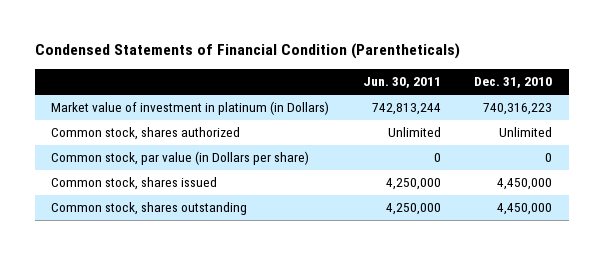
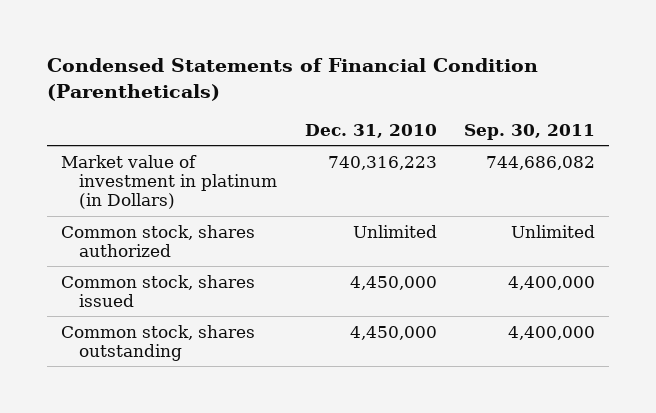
- | Jun. 30, 2011 | Dec. 31, 2010
+ | Dec. 31, 2010 | Sep. 30, 2011
- Common stock, par value (in Dollars per share) | 0 | 0

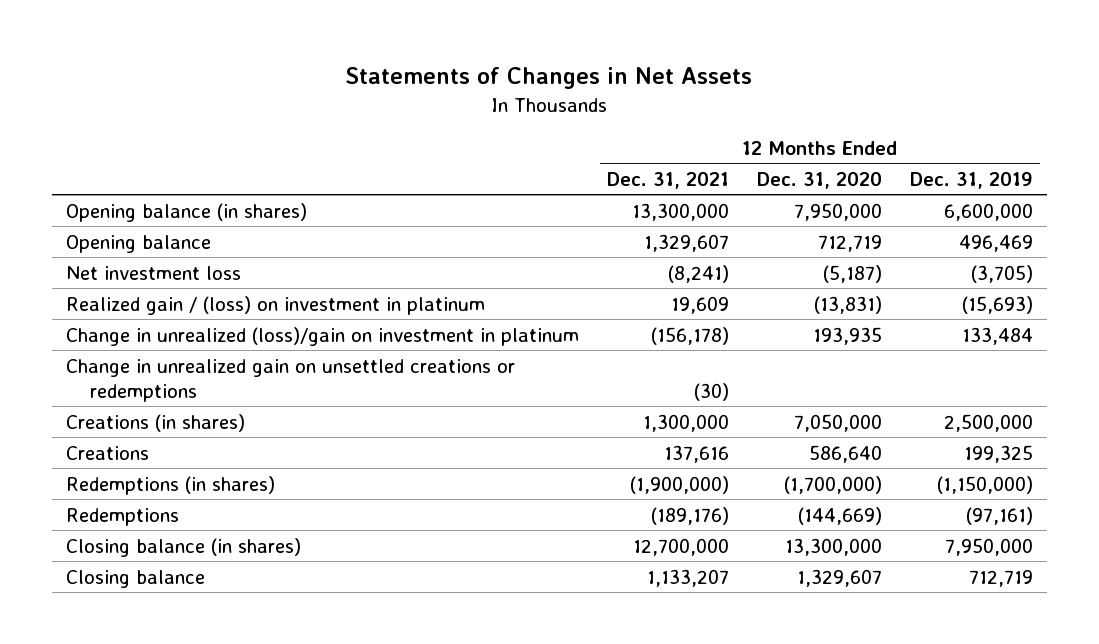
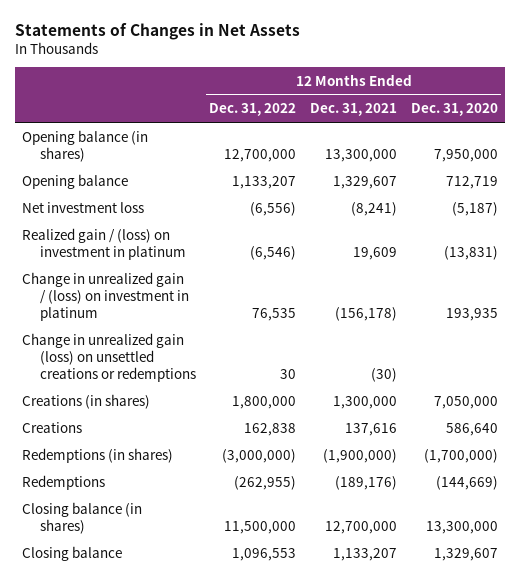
- | 12 Months Ended Dec. 31, 2021 | 12 Months Ended Dec. 31, 2020 | 12 Months Ended Dec. 31, 2019
+ | 12 Months Ended Dec. 31, 2022 | 12 Months Ended Dec. 31, 2021 | 12 Months Ended Dec. 31, 2020
- Change in unrealized (loss)/gain on investment in platinum | (156,178) | 193,935 | 133,484
- Change in unrealized gain on unsettled creations or redemptions | (30) | |
+ Change in unrealized gain / (loss) on investment in platinum | 76,535 | (156,178) | 193,935
+ Change in unrealized gain (loss) on unsettled creations or redemptions | 30 | (30) |

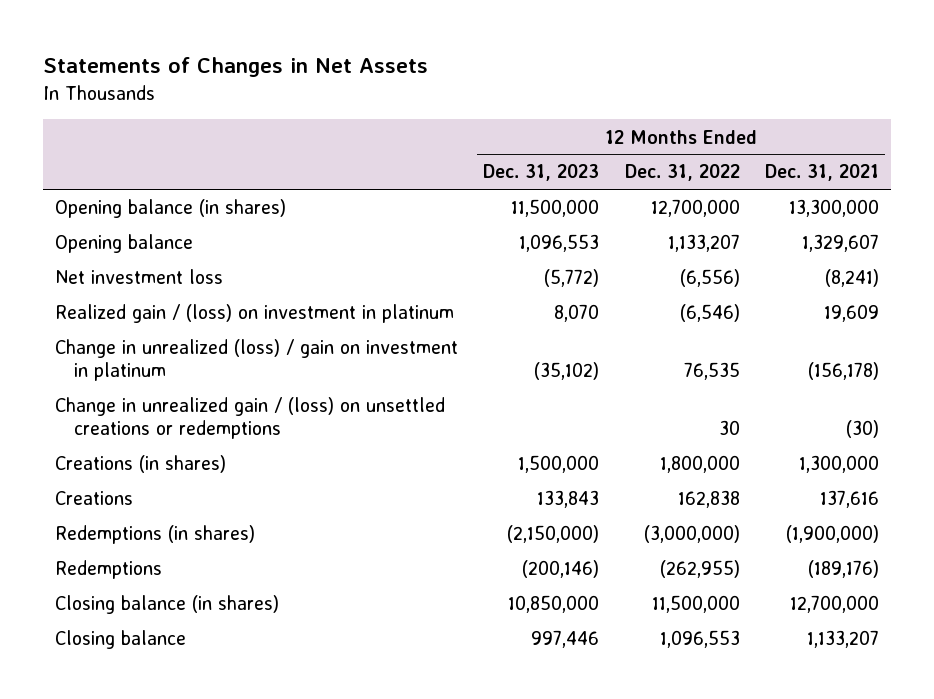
- | 12 Months Ended Dec. 31, 2022 | 12 Months Ended Dec. 31, 2021 | 12 Months Ended Dec. 31, 2020
+ | 12 Months Ended Dec. 31, 2023 | 12 Months Ended Dec. 31, 2022 | 12 Months Ended Dec. 31, 2021
- Change in unrealized gain / (loss) on investment in platinum | 76,535 | (156,178) | 193,935
- Change in unrealized gain (loss) on unsettled creations or redemptions | 30 | (30) |
+ Change in unrealized (loss) / gain on investment in platinum | (35,102) | 76,535 | (156,178)
+ Change in unrealized gain / (loss) on unsettled creations or redemptions | | 30 | (30)

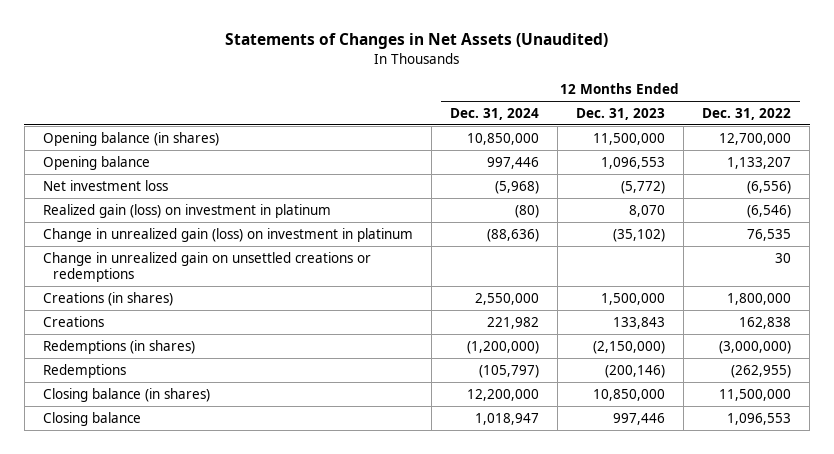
- Statements of Changes in Net Assets
+ Statements of Changes in Net Assets (Unaudited)
- | 12 Months Ended Dec. 31, 2023 | 12 Months Ended Dec. 31, 2022 | 12 Months Ended Dec. 31, 2021
+ | 12 Months Ended Dec. 31, 2024 | 12 Months Ended Dec. 31, 2023 | 12 Months Ended Dec. 31, 2022
- Realized gain / (loss) on investment in platinum | 8,070 | (6,546) | 19,609
- Change in unrealized (loss) / gain on investment in platinum | (35,102) | 76,535 | (156,178)
- Change in unrealized gain / (loss) on unsettled creations or redemptions | | 30 | (30)
+ Realized gain (loss) on investment in platinum | (80) | 8,070 | (6,546)
+ Change in unrealized gain (loss) on investment in platinum | (88,636) | (35,102) | 76,535
+ Change in unrealized gain on unsettled creations or redemptions | | | 30

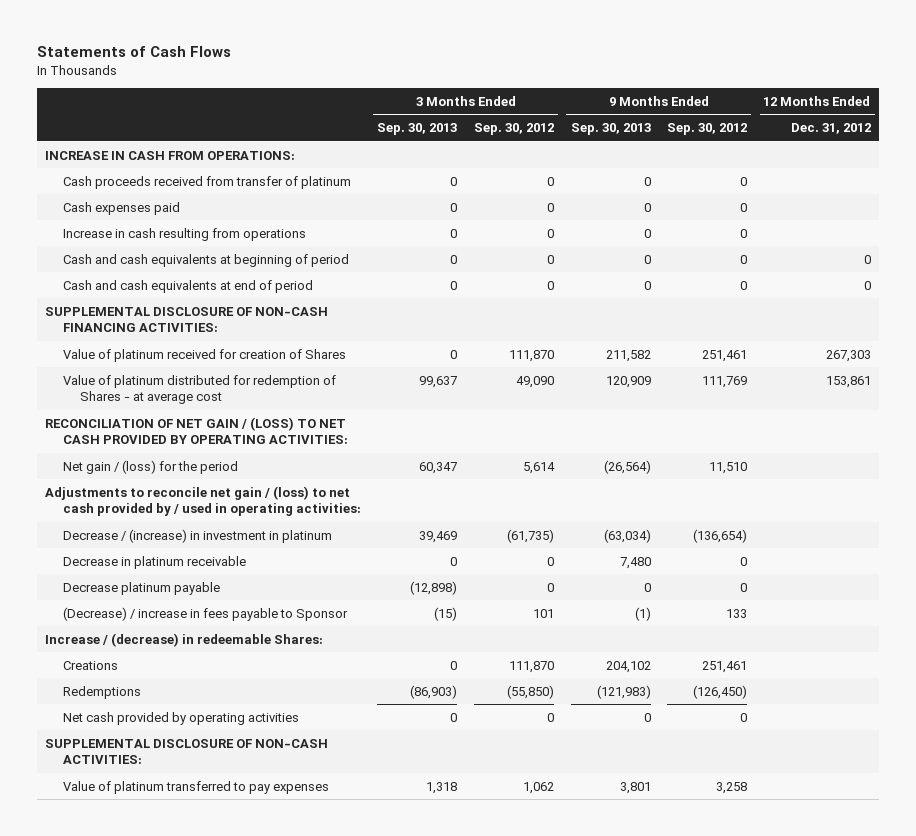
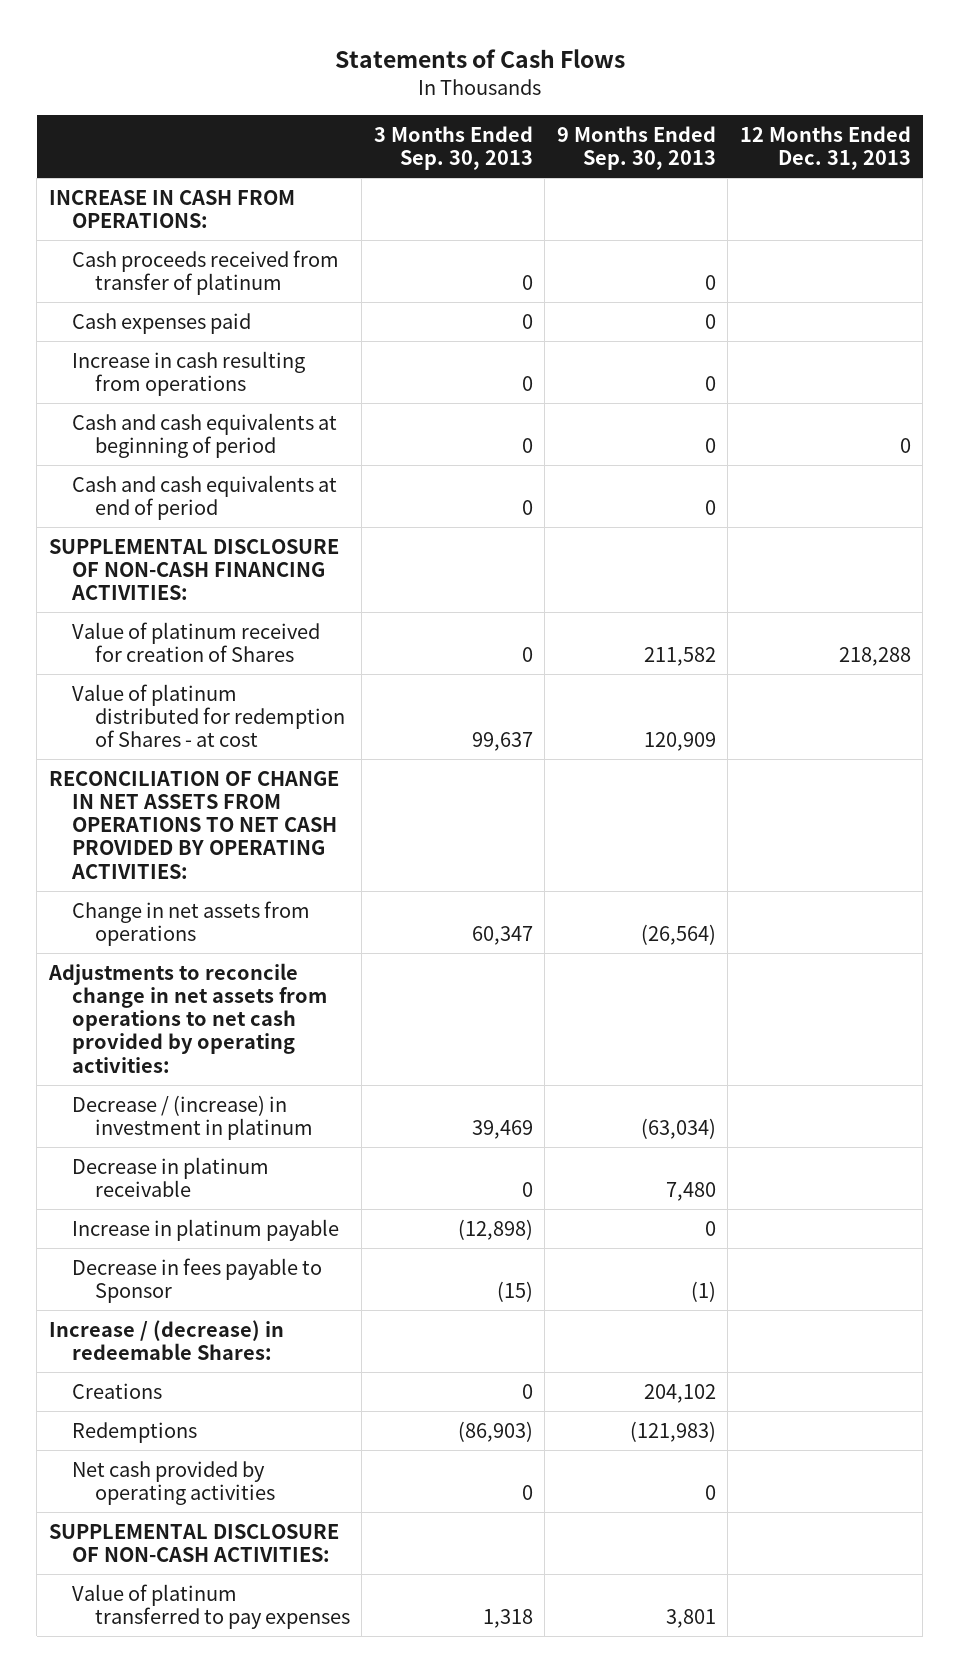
- | 3 Months Ended Sep. 30, 2013 | 3 Months Ended Sep. 30, 2012 | 9 Months Ended Sep. 30, 2013 | 9 Months Ended Sep. 30, 2012 | 12 Months Ended Dec. 31, 2012
+ | 3 Months Ended Sep. 30, 2013 | 9 Months Ended Sep. 30, 2013 | 12 Months Ended Dec. 31, 2013
- Value of platinum distributed for redemption of Shares - at average cost | 99,637 | 49,090 | 120,909 | 111,769 | 153,861
- RECONCILIATION OF NET GAIN / (LOSS) TO NET CASH PROVIDED BY OPERATING ACTIVITIES:
- Net gain / (loss) for the period | 60,347 | 5,614 | (26,564) | 11,510 |
- Adjustments to reconcile net gain / (loss) to net cash provided by / used in operating activities:
+ Value of platinum distributed for redemption of Shares - at cost | 99,637 | 120,909 |
+ RECONCILIATION OF CHANGE IN NET ASSETS FROM OPERATIONS TO NET CASH PROVIDED BY OPERATING ACTIVITIES:
+ Change in net assets from operations | 60,347 | (26,564) |
+ Adjustments to reconcile change in net assets from operations to net cash provided by operating activities:
- Decrease platinum payable | (12,898) | 0 | 0 | 0 |
- (Decrease) / increase in fees payable to Sponsor | (15) | 101 | (1) | 133 |
+ Increase in platinum payable | (12,898) | 0 |
+ Decrease in fees payable to Sponsor | (15) | (1) |

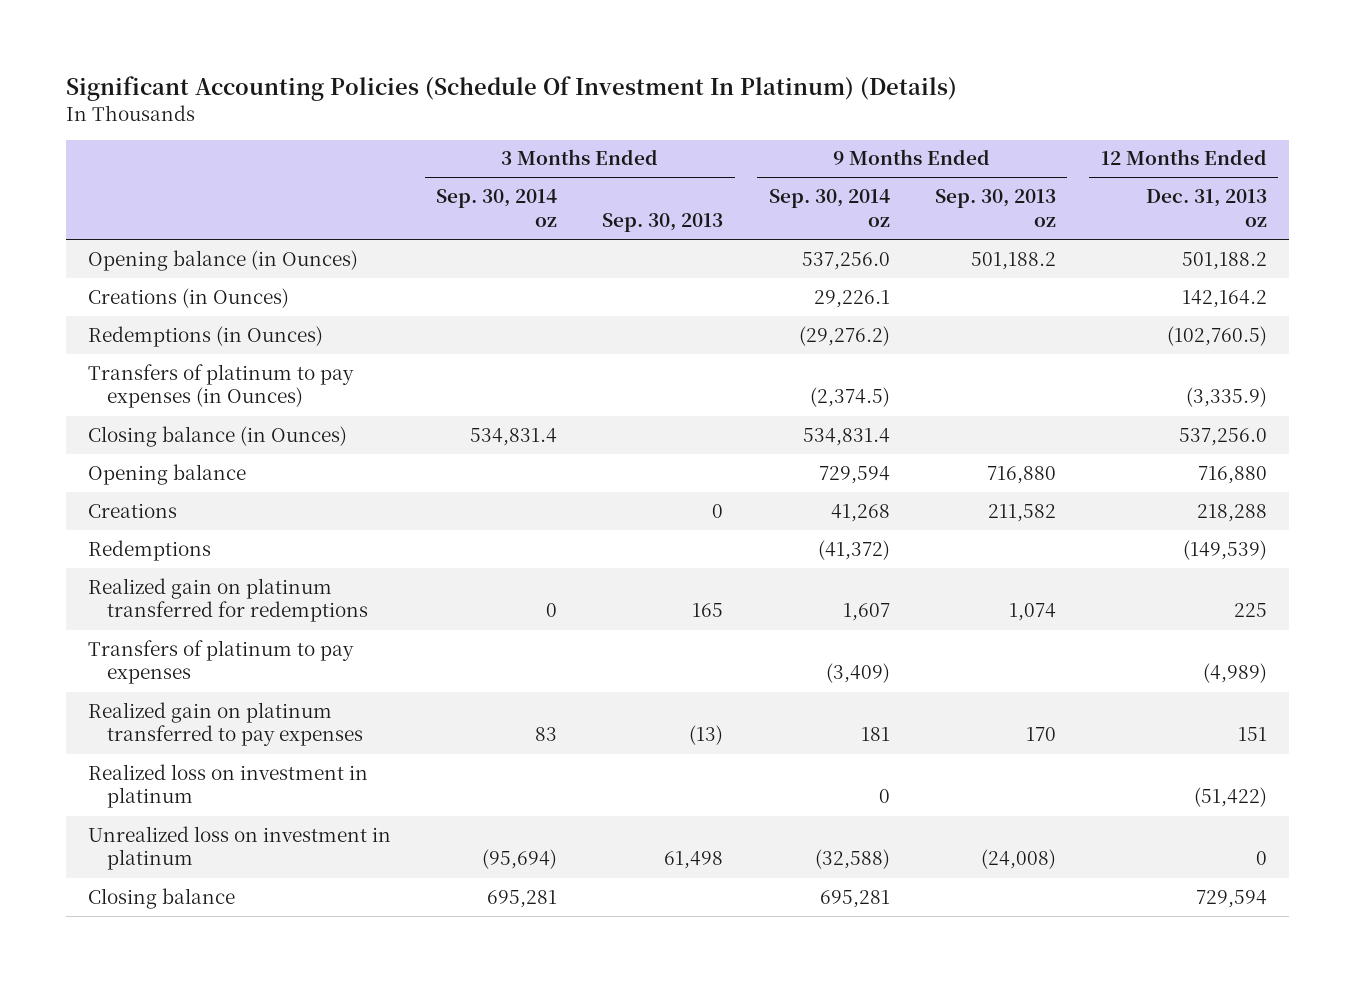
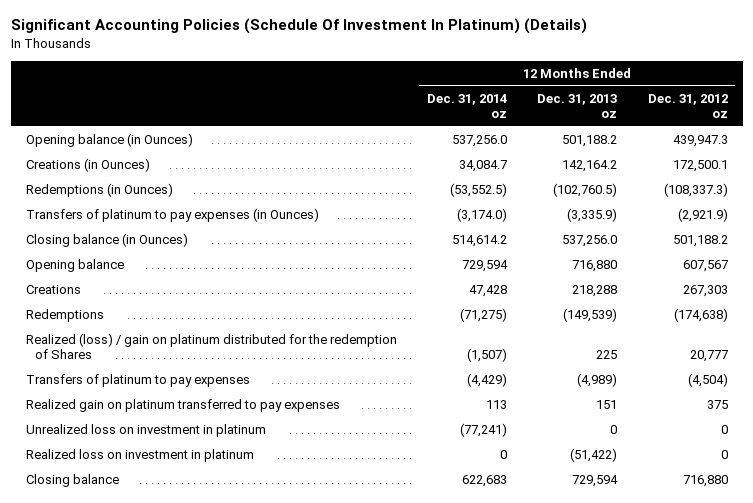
- | 3 Months Ended Sep. 30, 2014 oz | 3 Months Ended Sep. 30, 2013 | 9 Months Ended Sep. 30, 2014 oz | 9 Months Ended Sep. 30, 2013 oz | 12 Months Ended Dec. 31, 2013 oz
+ | 12 Months Ended Dec. 31, 2014 oz | 12 Months Ended Dec. 31, 2013 oz | 12 Months Ended Dec. 31, 2012 oz
- Realized gain on platinum transferred for redemptions | 0 | 165 | 1,607 | 1,074 | 225
+ Realized (loss) / gain on platinum distributed for the redemption of Shares | (1,507) | 225 | 20,777
moved down: Realized loss on investment in platinum | 0 | (51,422) | 0

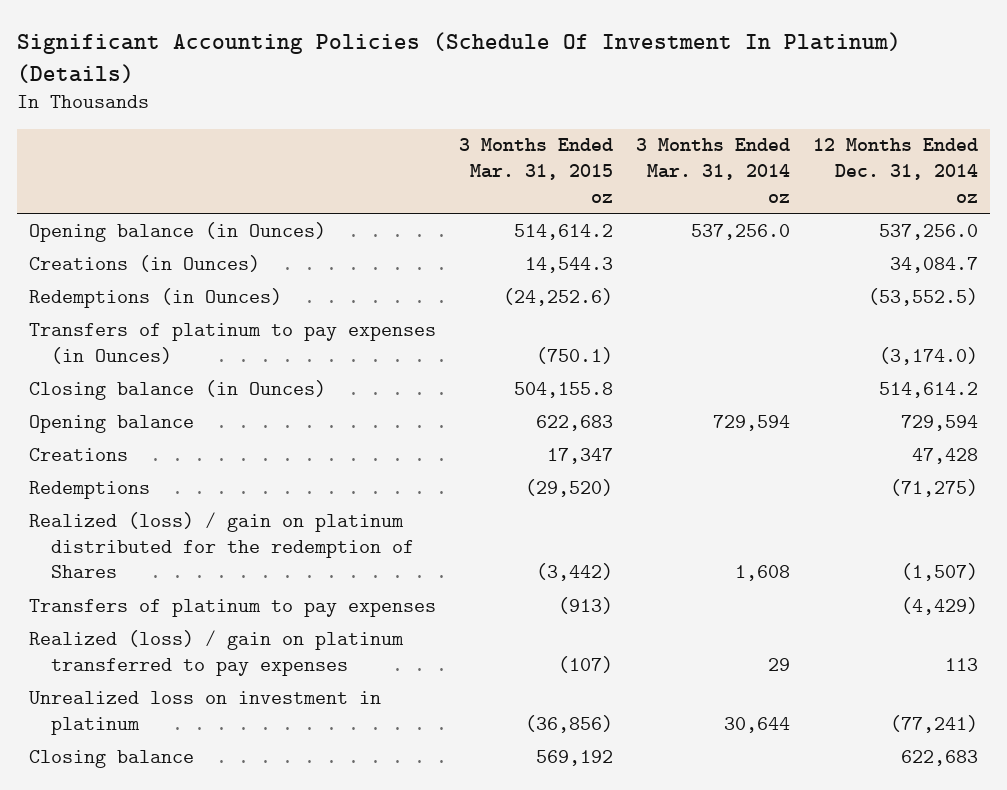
- | 12 Months Ended Dec. 31, 2014 oz | 12 Months Ended Dec. 31, 2013 oz | 12 Months Ended Dec. 31, 2012 oz
+ | 3 Months Ended Mar. 31, 2015 oz | 3 Months Ended Mar. 31, 2014 oz | 12 Months Ended Dec. 31, 2014 oz
- Realized gain on platinum transferred to pay expenses | 113 | 151 | 375
+ Realized (loss) / gain on platinum transferred to pay expenses | (107) | 29 | 113
- Realized loss on investment in platinum | 0 | (51,422) | 0

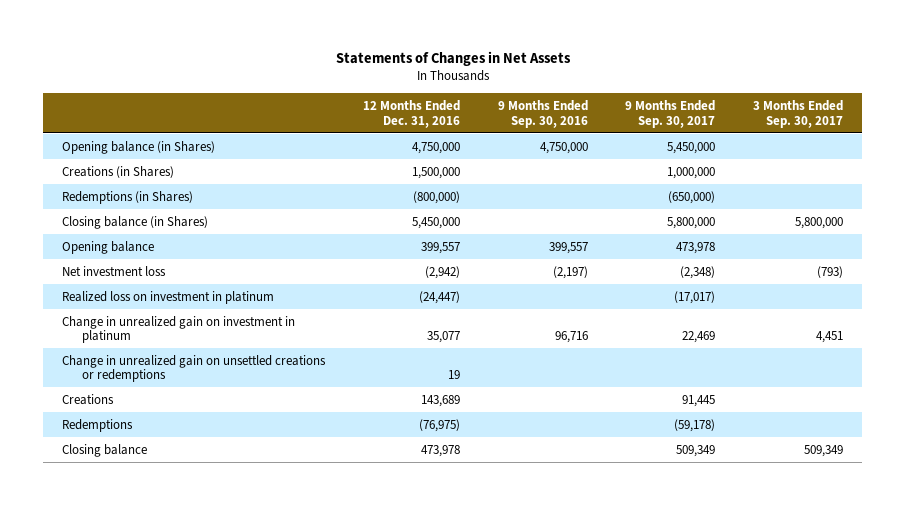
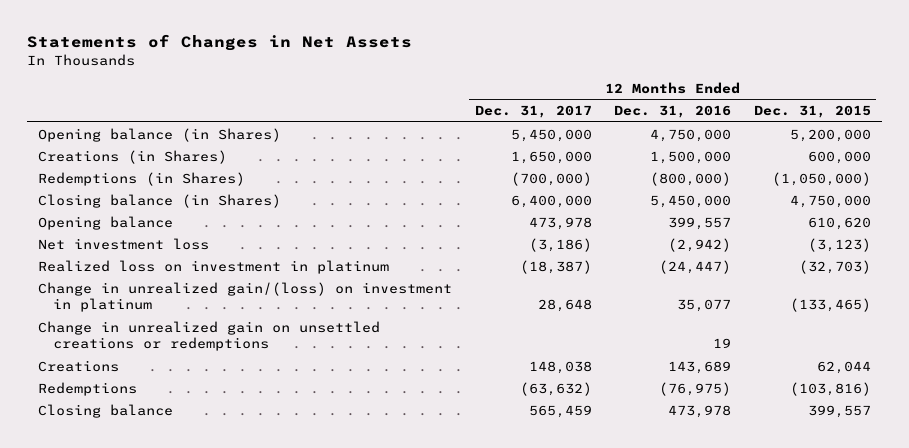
- | 12 Months Ended Dec. 31, 2016 | 9 Months Ended Sep. 30, 2016 | 9 Months Ended Sep. 30, 2017 | 3 Months Ended Sep. 30, 2017
+ | 12 Months Ended Dec. 31, 2017 | 12 Months Ended Dec. 31, 2016 | 12 Months Ended Dec. 31, 2015
- Change in unrealized gain on investment in platinum | 35,077 | 96,716 | 22,469 | 4,451
+ Change in unrealized gain/(loss) on investment in platinum | 28,648 | 35,077 | (133,465)

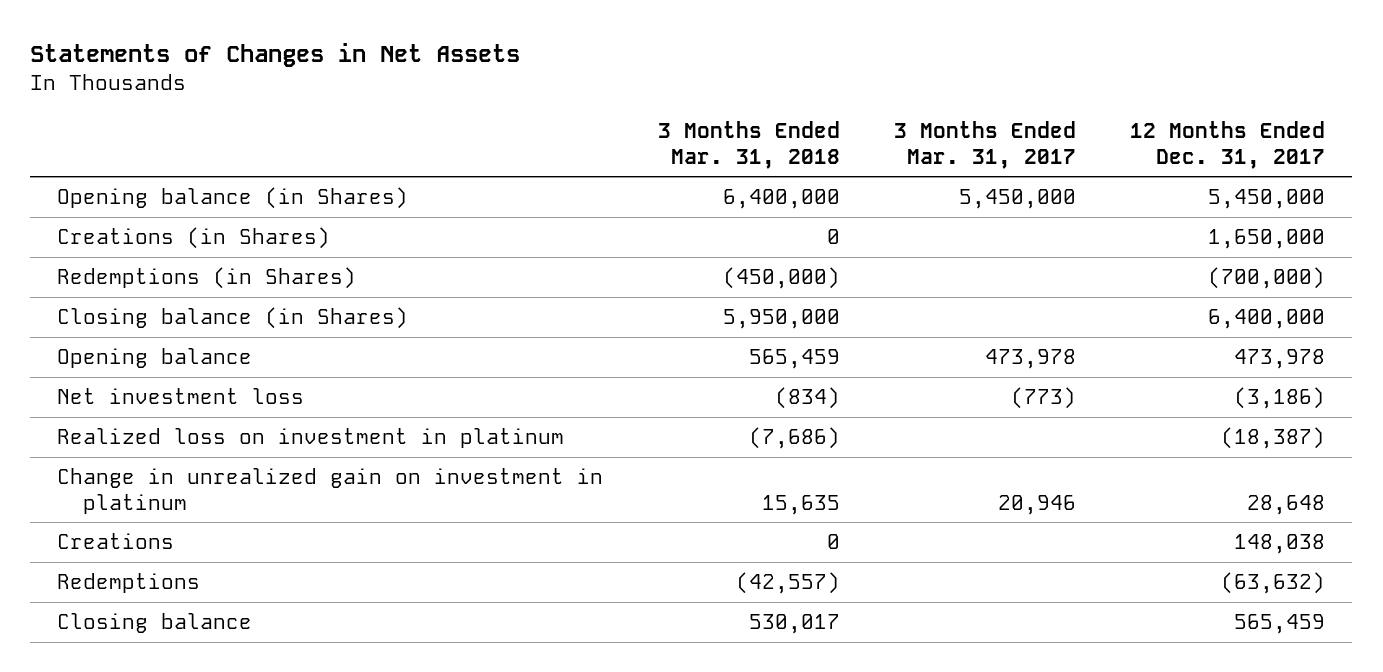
- | 12 Months Ended Dec. 31, 2017 | 12 Months Ended Dec. 31, 2016 | 12 Months Ended Dec. 31, 2015
+ | 3 Months Ended Mar. 31, 2018 | 3 Months Ended Mar. 31, 2017 | 12 Months Ended Dec. 31, 2017
- Change in unrealized gain/(loss) on investment in platinum | 28,648 | 35,077 | (133,465)
- Change in unrealized gain on unsettled creations or redemptions | | 19 |
+ Change in unrealized gain on investment in platinum | 15,635 | 20,946 | 28,648

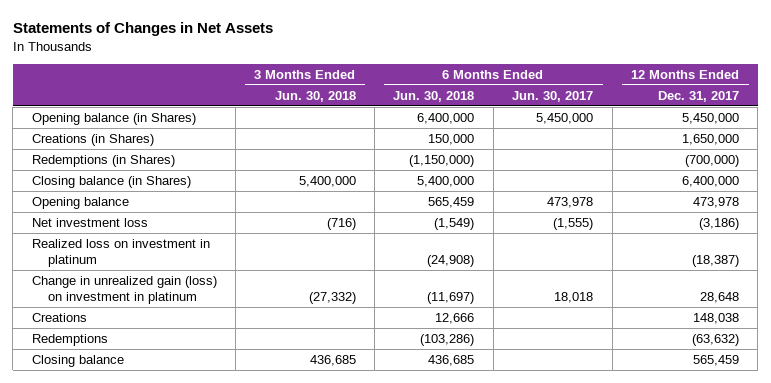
- | 3 Months Ended Mar. 31, 2018 | 3 Months Ended Mar. 31, 2017 | 12 Months Ended Dec. 31, 2017
+ | 3 Months Ended Jun. 30, 2018 | 6 Months Ended Jun. 30, 2018 | 6 Months Ended Jun. 30, 2017 | 12 Months Ended Dec. 31, 2017
- Change in unrealized gain on investment in platinum | 15,635 | 20,946 | 28,648
+ Change in unrealized gain (loss) on investment in platinum | (27,332) | (11,697) | 18,018 | 28,648

